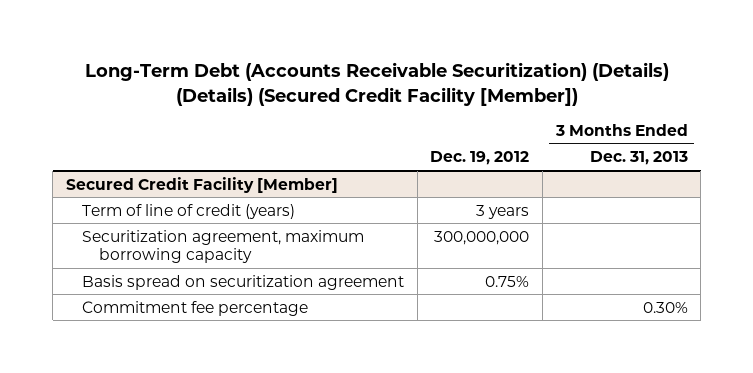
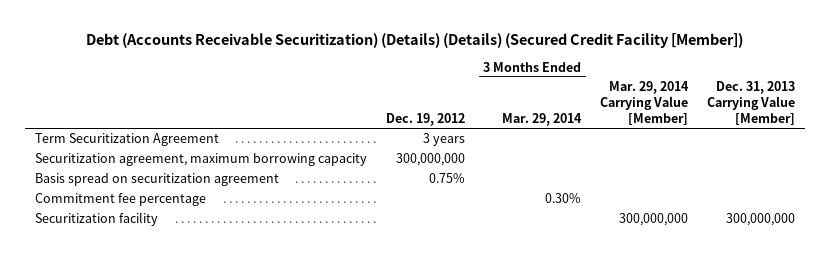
- Long-Term Debt (Accounts Receivable Securitization) (Details) (Details) (Secured Credit Facility [Member])
+ Debt (Accounts Receivable Securitization) (Details) (Details) (Secured Credit Facility [Member])
- | Dec. 19, 2012 | 3 Months Ended Dec. 31, 2013
+ | Dec. 19, 2012 | 3 Months Ended Mar. 29, 2014 | Mar. 29, 2014 Carrying Value [Member] | Dec. 31, 2013 Carrying Value [Member]
- Secured Credit Facility [Member]
- Term of line of credit (years) | 3 years |
+ Term Securitization Agreement | 3 years | | |
+ Securitization facility | | | 300,000,000 | 300,000,000

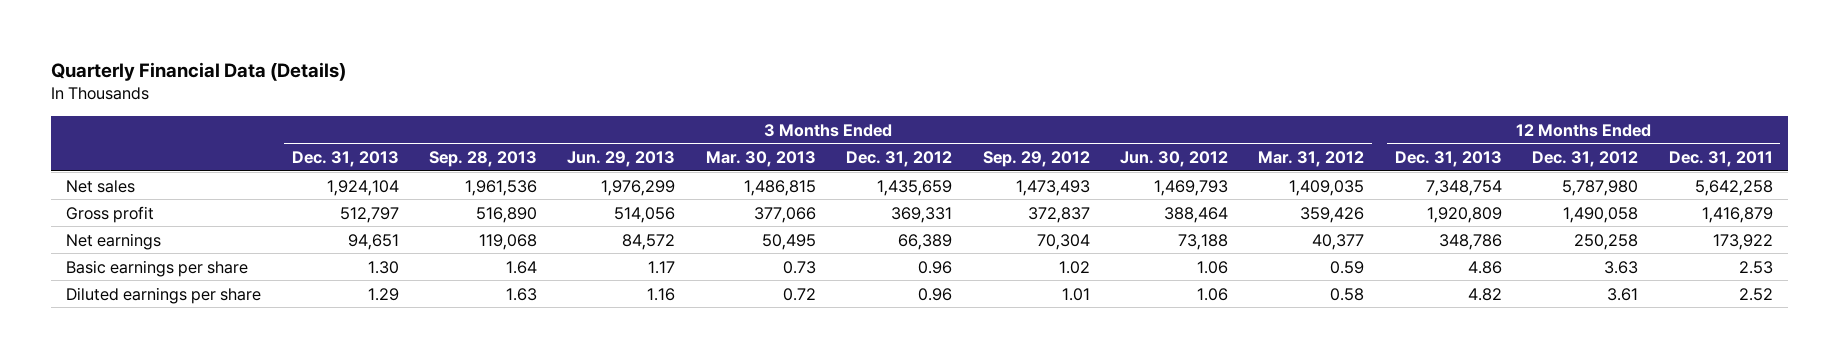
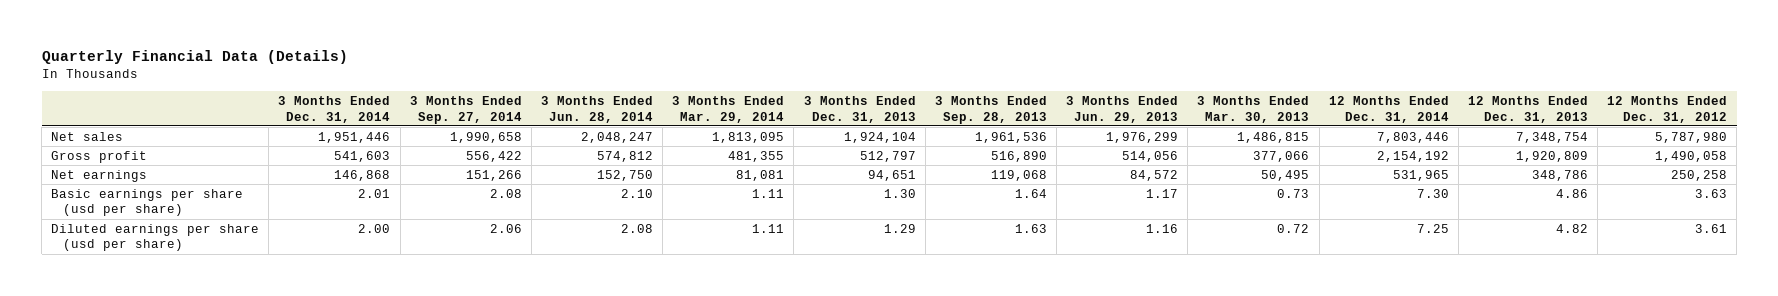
- | 3 Months Ended Dec. 31, 2013 | 3 Months Ended Sep. 28, 2013 | 3 Months Ended Jun. 29, 2013 | 3 Months Ended Mar. 30, 2013 | 3 Months Ended Dec. 31, 2012 | 3 Months Ended Sep. 29, 2012 | 3 Months Ended Jun. 30, 2012 | 3 Months Ended Mar. 31, 2012 | 12 Months Ended Dec. 31, 2013 | 12 Months Ended Dec. 31, 2012 | 12 Months Ended Dec. 31, 2011
+ | 3 Months Ended Dec. 31, 2014 | 3 Months Ended Sep. 27, 2014 | 3 Months Ended Jun. 28, 2014 | 3 Months Ended Mar. 29, 2014 | 3 Months Ended Dec. 31, 2013 | 3 Months Ended Sep. 28, 2013 | 3 Months Ended Jun. 29, 2013 | 3 Months Ended Mar. 30, 2013 | 12 Months Ended Dec. 31, 2014 | 12 Months Ended Dec. 31, 2013 | 12 Months Ended Dec. 31, 2012
- Basic earnings per share | 1.30 | 1.64 | 1.17 | 0.73 | 0.96 | 1.02 | 1.06 | 0.59 | 4.86 | 3.63 | 2.53
- Diluted earnings per share | 1.29 | 1.63 | 1.16 | 0.72 | 0.96 | 1.01 | 1.06 | 0.58 | 4.82 | 3.61 | 2.52
+ Basic earnings per share (usd per share) | 2.01 | 2.08 | 2.10 | 1.11 | 1.30 | 1.64 | 1.17 | 0.73 | 7.30 | 4.86 | 3.63
+ Diluted earnings per share (usd per share) | 2.00 | 2.06 | 2.08 | 1.11 | 1.29 | 1.63 | 1.16 | 0.72 | 7.25 | 4.82 | 3.61

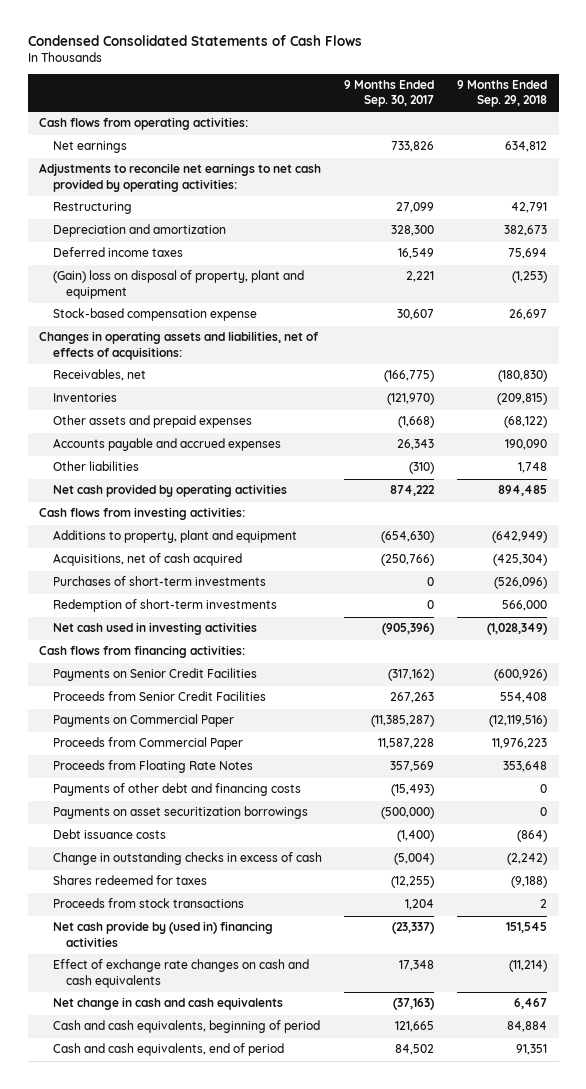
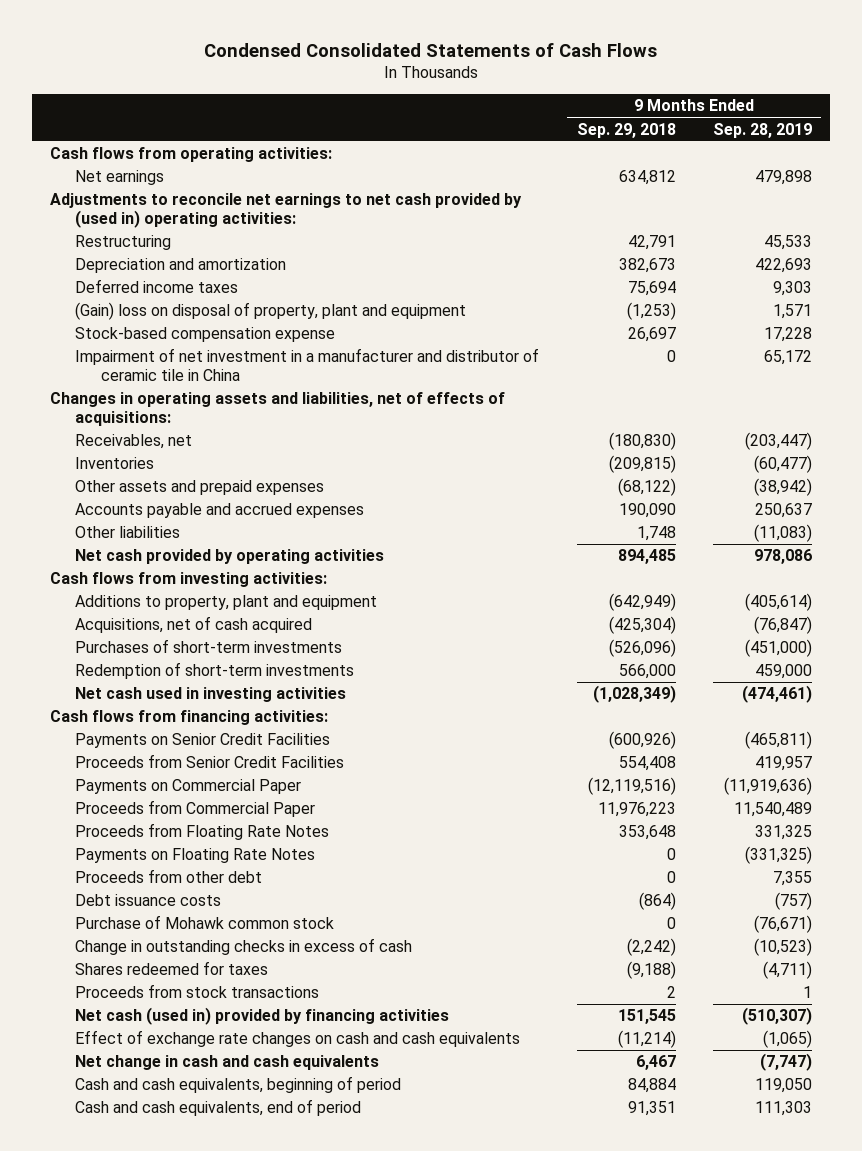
- | 9 Months Ended Sep. 30, 2017 | 9 Months Ended Sep. 29, 2018
+ | 9 Months Ended Sep. 29, 2018 | 9 Months Ended Sep. 28, 2019
- Adjustments to reconcile net earnings to net cash provided by operating activities:
+ Adjustments to reconcile net earnings to net cash provided by (used in) operating activities:
+ Impairment of net investment in a manufacturer and distributor of ceramic tile in China | 0 | 65,172
- Payments of other debt and financing costs | (15,493) | 0
- Payments on asset securitization borrowings | (500,000) | 0
+ Payments on Floating Rate Notes | 0 | (331,325)
+ Proceeds from other debt | 0 | 7,355
+ Purchase of Mohawk common stock | 0 | (76,671)
- Net cash provide by (used in) financing activities | (23,337) | 151,545
+ Net cash (used in) provided by financing activities | 151,545 | (510,307)

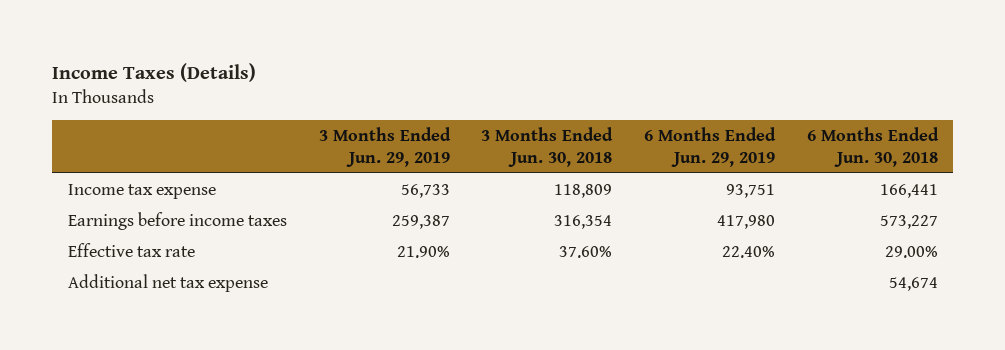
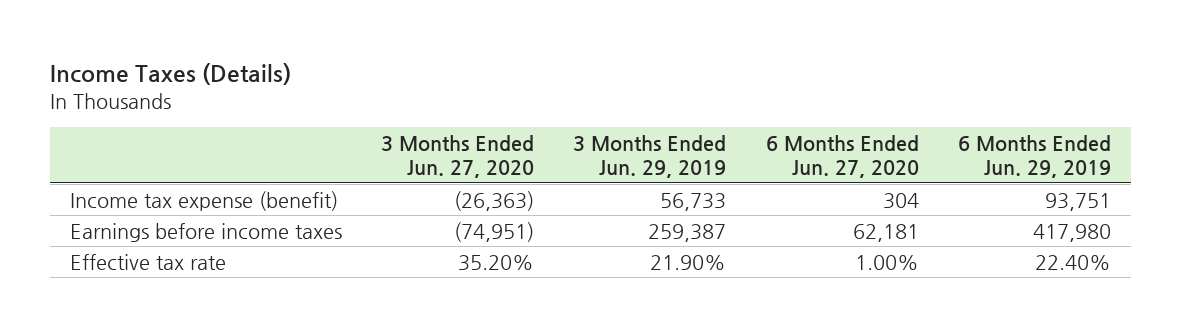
- | 3 Months Ended Jun. 29, 2019 | 3 Months Ended Jun. 30, 2018 | 6 Months Ended Jun. 29, 2019 | 6 Months Ended Jun. 30, 2018
+ | 3 Months Ended Jun. 27, 2020 | 3 Months Ended Jun. 29, 2019 | 6 Months Ended Jun. 27, 2020 | 6 Months Ended Jun. 29, 2019
- Income tax expense | 56,733 | 118,809 | 93,751 | 166,441
+ Income tax expense (benefit) | (26,363) | 56,733 | 304 | 93,751
- Additional net tax expense | | | | 54,674

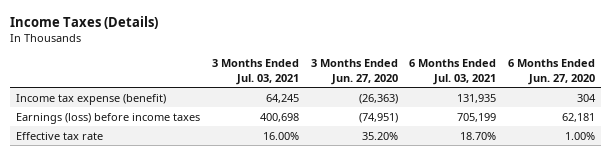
- | 3 Months Ended Jun. 27, 2020 | 3 Months Ended Jun. 29, 2019 | 6 Months Ended Jun. 27, 2020 | 6 Months Ended Jun. 29, 2019
+ | 3 Months Ended Jul. 03, 2021 | 3 Months Ended Jun. 27, 2020 | 6 Months Ended Jul. 03, 2021 | 6 Months Ended Jun. 27, 2020
- Earnings before income taxes | (74,951) | 259,387 | 62,181 | 417,980
+ Earnings (loss) before income taxes | 400,698 | (74,951) | 705,199 | 62,181

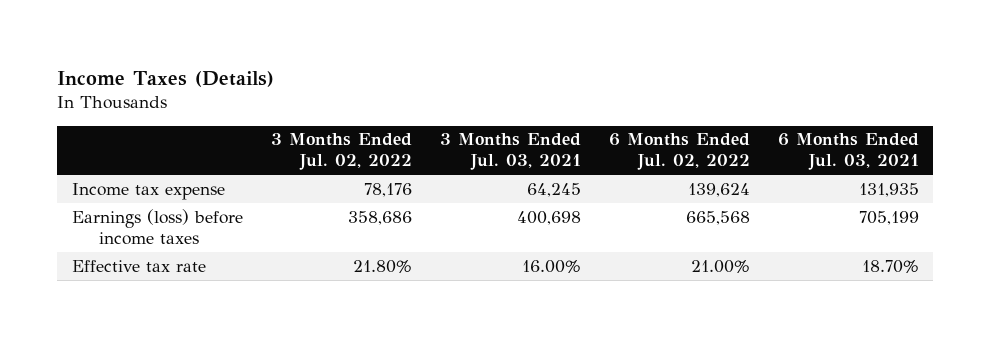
- | 3 Months Ended Jul. 03, 2021 | 3 Months Ended Jun. 27, 2020 | 6 Months Ended Jul. 03, 2021 | 6 Months Ended Jun. 27, 2020
+ | 3 Months Ended Jul. 02, 2022 | 3 Months Ended Jul. 03, 2021 | 6 Months Ended Jul. 02, 2022 | 6 Months Ended Jul. 03, 2021
- Income tax expense (benefit) | 64,245 | (26,363) | 131,935 | 304
+ Income tax expense | 78,176 | 64,245 | 139,624 | 131,935

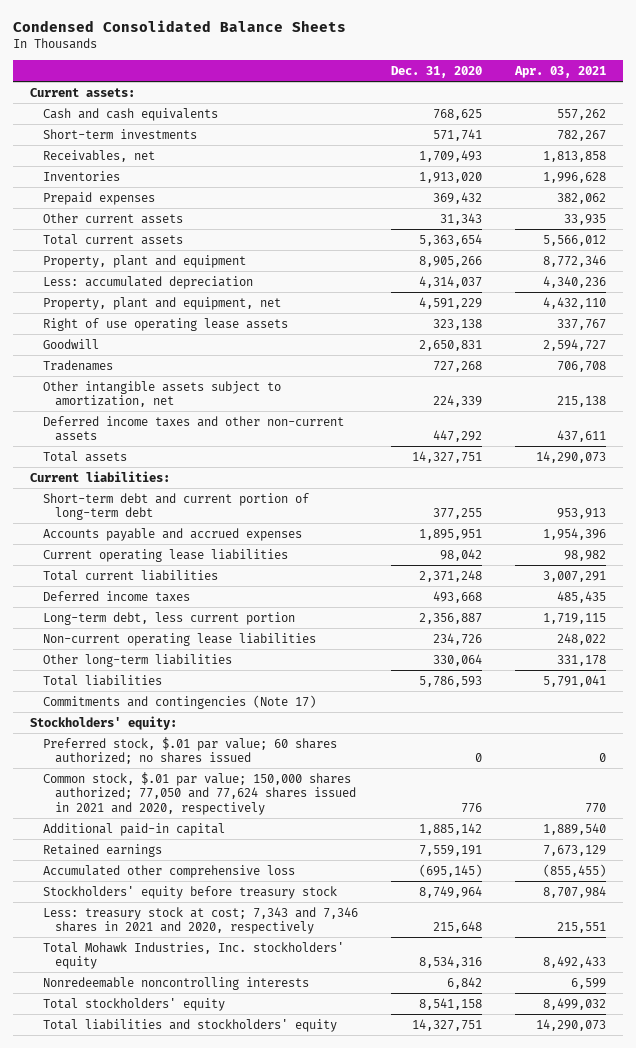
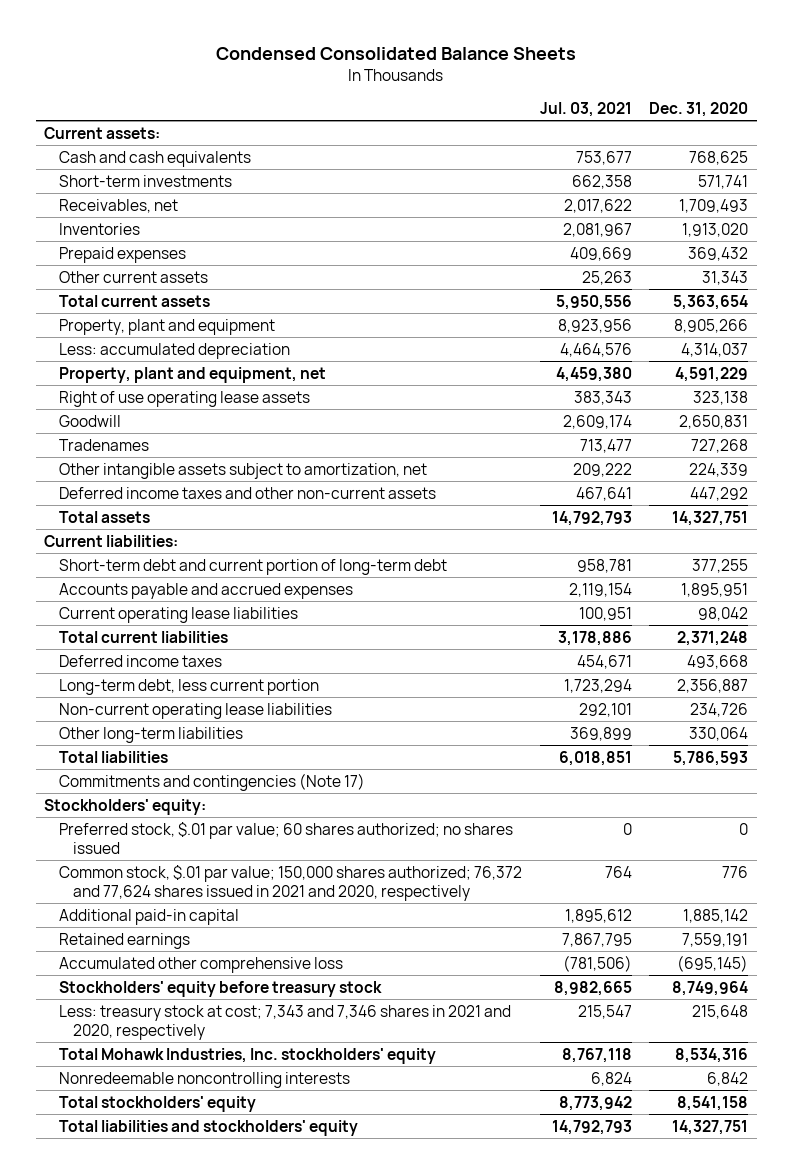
- | Dec. 31, 2020 | Apr. 03, 2021
+ | Jul. 03, 2021 | Dec. 31, 2020
- Common stock, $.01 par value; 150,000 shares authorized; 77,050 and 77,624 shares issued in 2021 and 2020, respectively | 776 | 770
+ Common stock, $.01 par value; 150,000 shares authorized; 76,372 and 77,624 shares issued in 2021 and 2020, respectively | 764 | 776

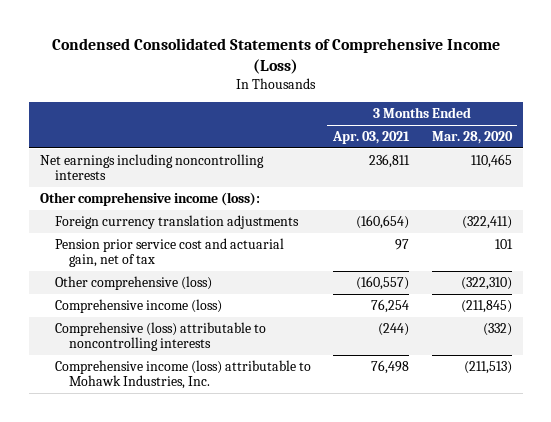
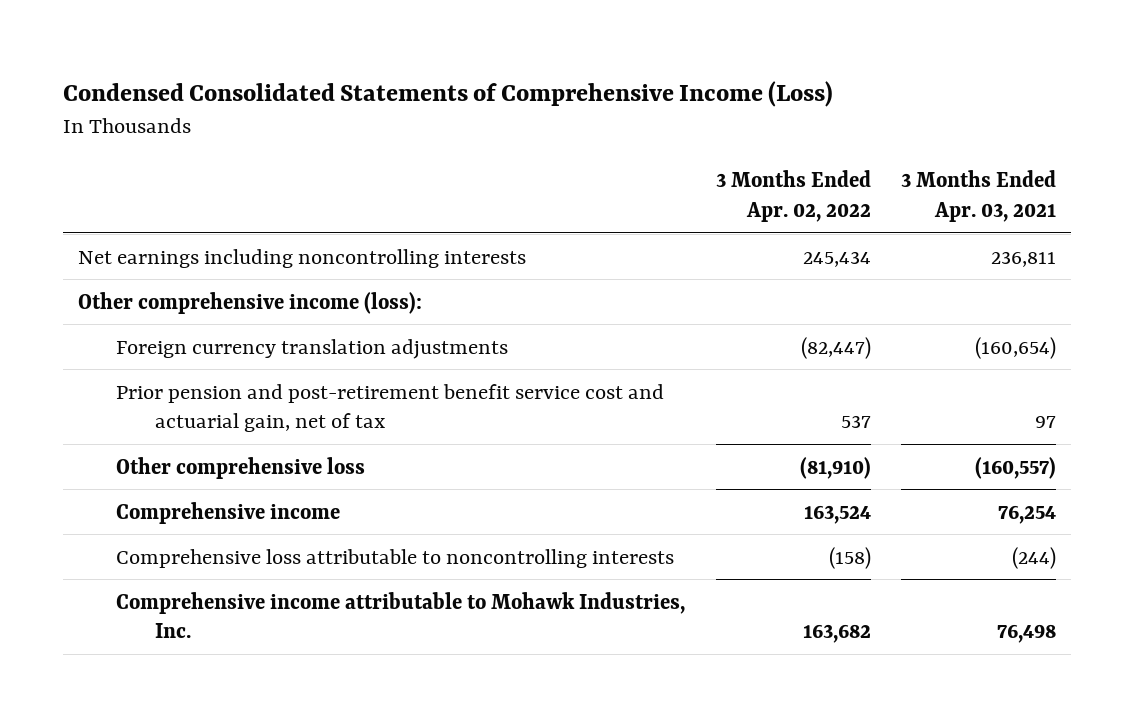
- | 3 Months Ended Apr. 03, 2021 | 3 Months Ended Mar. 28, 2020
+ | 3 Months Ended Apr. 02, 2022 | 3 Months Ended Apr. 03, 2021
- Pension prior service cost and actuarial gain, net of tax | 97 | 101
- Other comprehensive (loss) | (160,557) | (322,310)
- Comprehensive income (loss) | 76,254 | (211,845)
- Comprehensive (loss) attributable to noncontrolling interests | (244) | (332)
- Comprehensive income (loss) attributable to Mohawk Industries, Inc. | 76,498 | (211,513)
+ Prior pension and post-retirement benefit service cost and actuarial gain, net of tax | 537 | 97
+ Other comprehensive loss | (81,910) | (160,557)
+ Comprehensive income | 163,524 | 76,254
+ Comprehensive loss attributable to noncontrolling interests | (158) | (244)
+ Comprehensive income attributable to Mohawk Industries, Inc. | 163,682 | 76,498

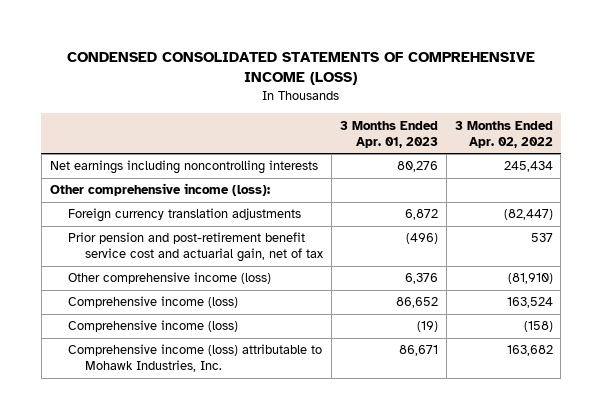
- Condensed Consolidated Statements of Comprehensive Income (Loss)
+ CONDENSED CONSOLIDATED STATEMENTS OF COMPREHENSIVE INCOME (LOSS)
- | 3 Months Ended Apr. 02, 2022 | 3 Months Ended Apr. 03, 2021
+ | 3 Months Ended Apr. 01, 2023 | 3 Months Ended Apr. 02, 2022
- Other comprehensive loss | (81,910) | (160,557)
- Comprehensive income | 163,524 | 76,254
- Comprehensive loss attributable to noncontrolling interests | (158) | (244)
- Comprehensive income attributable to Mohawk Industries, Inc. | 163,682 | 76,498
+ Other comprehensive income (loss) | 6,376 | (81,910)
+ Comprehensive income (loss) | 86,652 | 163,524
+ Comprehensive income (loss) | (19) | (158)
+ Comprehensive income (loss) attributable to Mohawk Industries, Inc. | 86,671 | 163,682

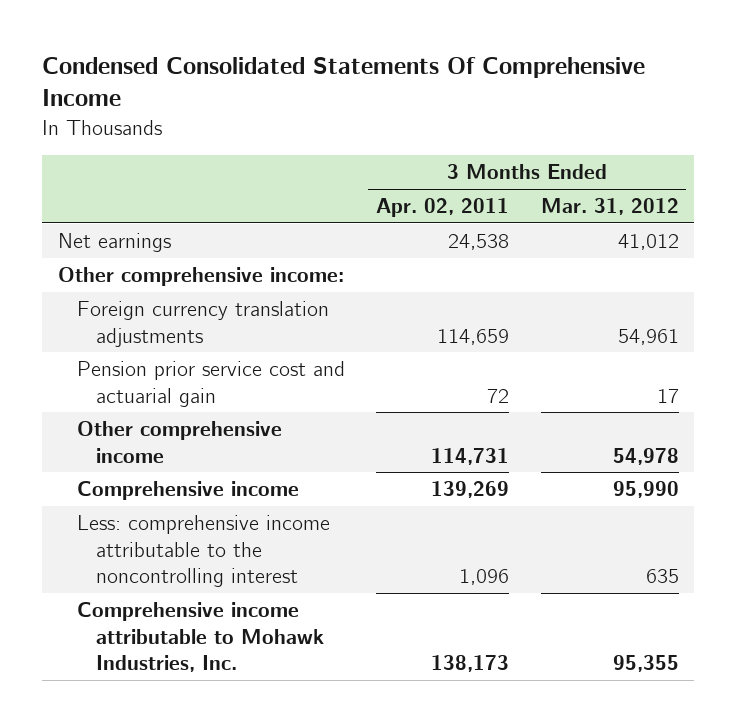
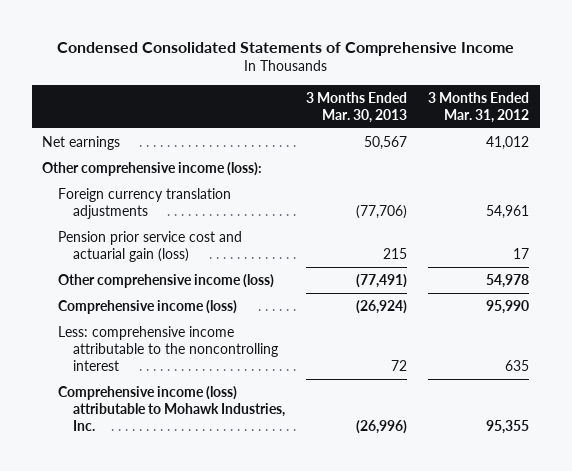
- Condensed Consolidated Statements Of Comprehensive Income
+ Condensed Consolidated Statements of Comprehensive Income
- | 3 Months Ended Apr. 02, 2011 | 3 Months Ended Mar. 31, 2012
+ | 3 Months Ended Mar. 30, 2013 | 3 Months Ended Mar. 31, 2012
- Other comprehensive income:
+ Other comprehensive income (loss):
- Pension prior service cost and actuarial gain | 72 | 17
- Other comprehensive income | 114,731 | 54,978
- Comprehensive income | 139,269 | 95,990
+ Pension prior service cost and actuarial gain (loss) | 215 | 17
+ Other comprehensive income (loss) | (77,491) | 54,978
+ Comprehensive income (loss) | (26,924) | 95,990
- Comprehensive income attributable to Mohawk Industries, Inc. | 138,173 | 95,355
+ Comprehensive income (loss) attributable to Mohawk Industries, Inc. | (26,996) | 95,355

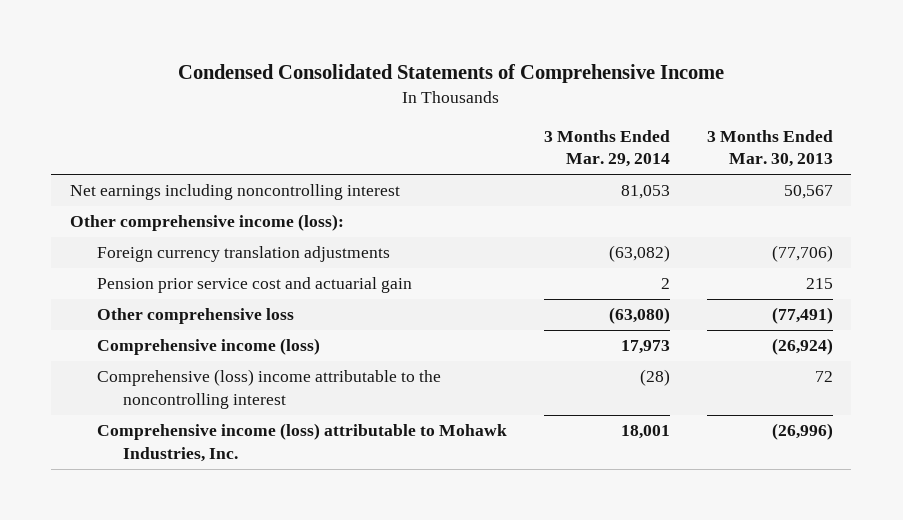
- | 3 Months Ended Mar. 30, 2013 | 3 Months Ended Mar. 31, 2012
+ | 3 Months Ended Mar. 29, 2014 | 3 Months Ended Mar. 30, 2013
- Net earnings | 50,567 | 41,012
+ Net earnings including noncontrolling interest | 81,053 | 50,567
- Pension prior service cost and actuarial gain (loss) | 215 | 17
- Other comprehensive income (loss) | (77,491) | 54,978
+ Pension prior service cost and actuarial gain | 2 | 215
+ Other comprehensive loss | (63,080) | (77,491)
- Less: comprehensive income attributable to the noncontrolling interest | 72 | 635
+ Comprehensive (loss) income attributable to the noncontrolling interest | (28) | 72

